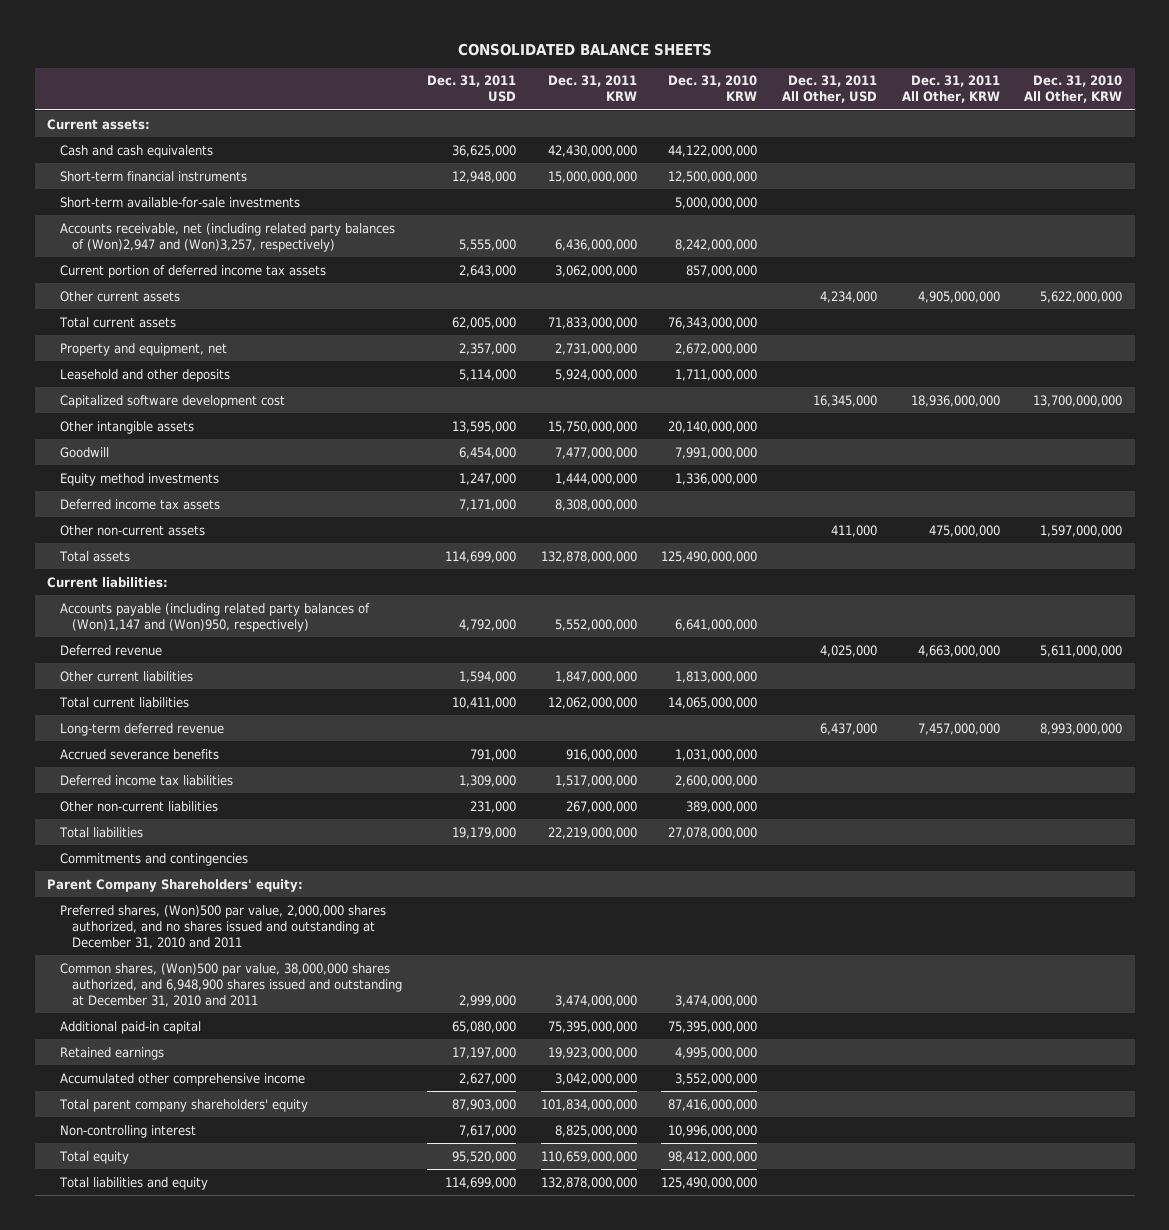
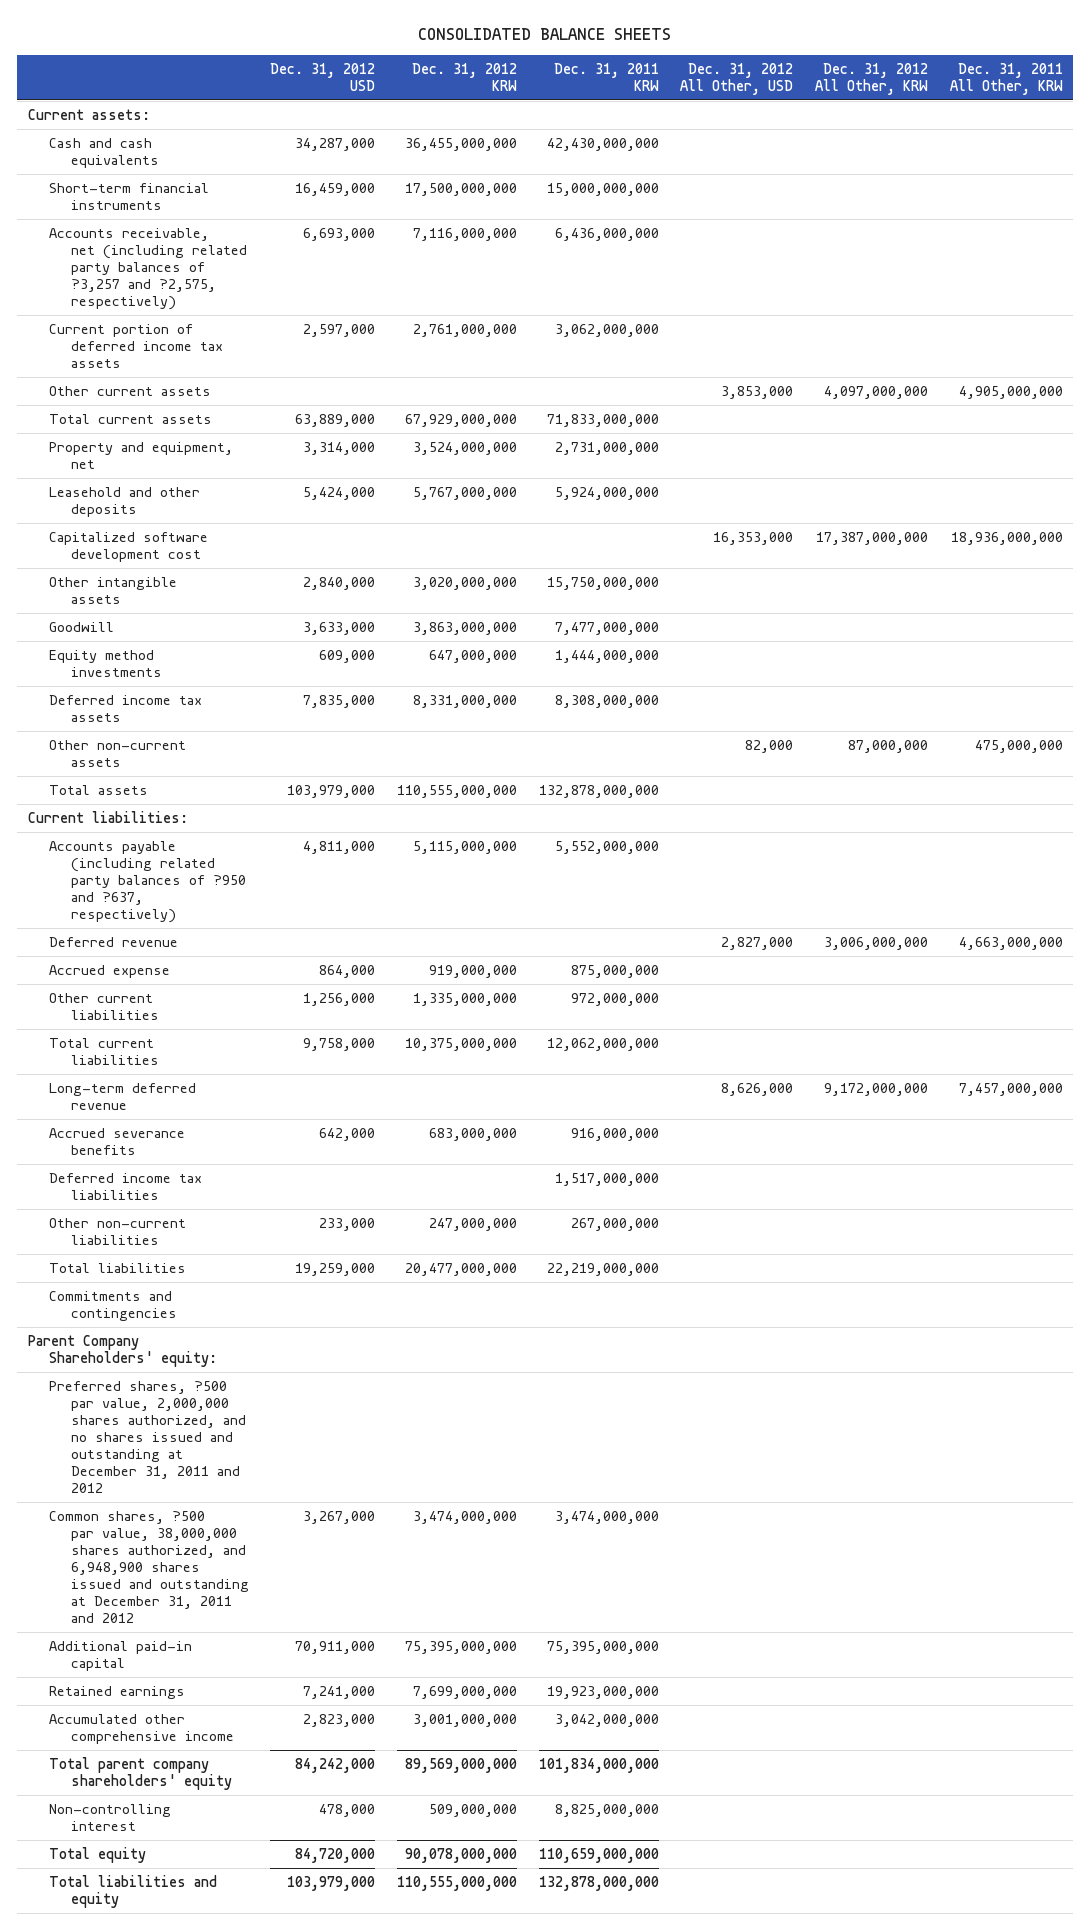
- | Dec. 31, 2011 USD | Dec. 31, 2011 KRW | Dec. 31, 2010 KRW | Dec. 31, 2011 All Other, USD | Dec. 31, 2011 All Other, KRW | Dec. 31, 2010 All Other, KRW
+ | Dec. 31, 2012 USD | Dec. 31, 2012 KRW | Dec. 31, 2011 KRW | Dec. 31, 2012 All Other, USD | Dec. 31, 2012 All Other, KRW | Dec. 31, 2011 All Other, KRW
- Short-term available-for-sale investments | | | 5,000,000,000 | | |
- Accounts receivable, net (including related party balances of (Won)2,947 and (Won)3,257, respectively) | 5,555,000 | 6,436,000,000 | 8,242,000,000 | | |
+ Accounts receivable, net (including related party balances of ?3,257 and ?2,575, respectively) | 6,693,000 | 7,116,000,000 | 6,436,000,000 | | |
- Accounts payable (including related party balances of (Won)1,147 and (Won)950, respectively) | 4,792,000 | 5,552,000,000 | 6,641,000,000 | | |
+ Accounts payable (including related party balances of ?950 and ?637, respectively) | 4,811,000 | 5,115,000,000 | 5,552,000,000 | | |
- Other current liabilities | 1,594,000 | 1,847,000,000 | 1,813,000,000 | | |
+ Accrued expense | 864,000 | 919,000,000 | 875,000,000 | | |
+ Other current liabilities | 1,256,000 | 1,335,000,000 | 972,000,000 | | |
- Preferred shares, (Won)500 par value, 2,000,000 shares authorized, and no shares issued and outstanding at December 31, 2010 and 2011
- Common shares, (Won)500 par value, 38,000,000 shares authorized, and 6,948,900 shares issued and outstanding at December 31, 2010 and 2011 | 2,999,000 | 3,474,000,000 | 3,474,000,000 | | |
+ Preferred shares, ?500 par value, 2,000,000 shares authorized, and no shares issued and outstanding at December 31, 2011 and 2012
+ Common shares, ?500 par value, 38,000,000 shares authorized, and 6,948,900 shares issued and outstanding at December 31, 2011 and 2012 | 3,267,000 | 3,474,000,000 | 3,474,000,000 | | |

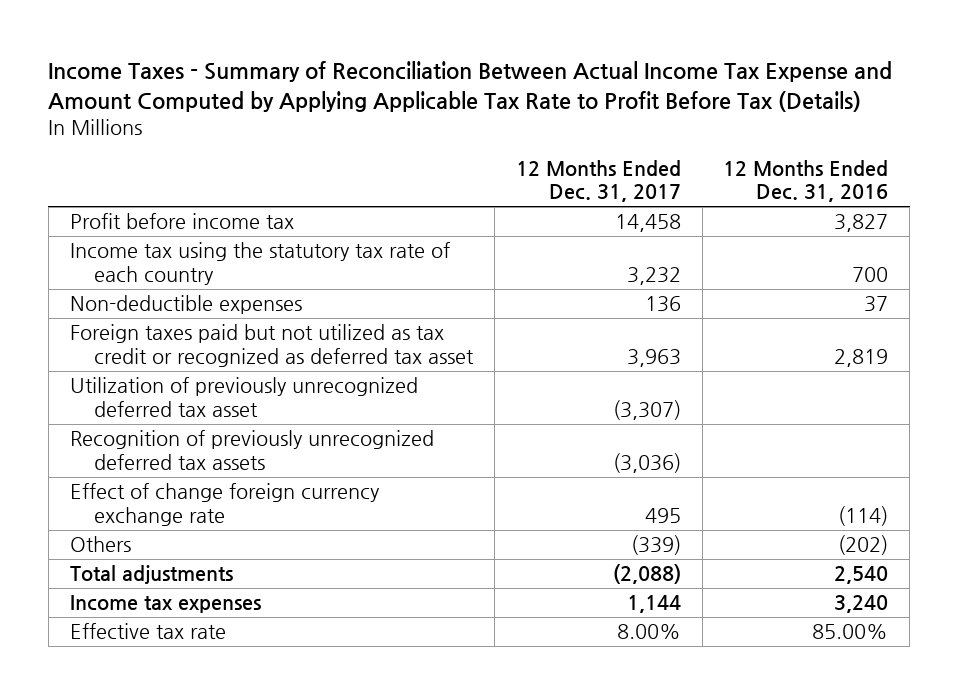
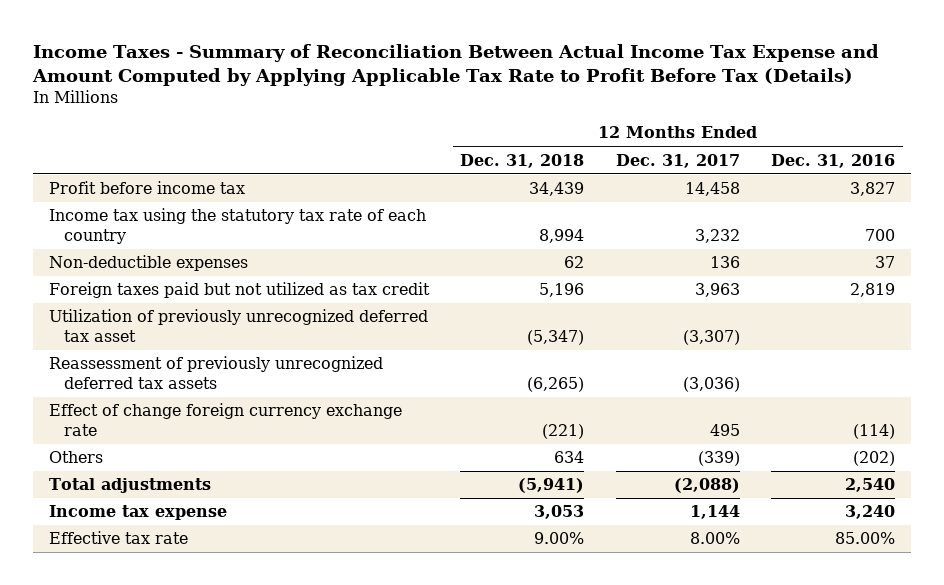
- | 12 Months Ended Dec. 31, 2017 | 12 Months Ended Dec. 31, 2016
+ | 12 Months Ended Dec. 31, 2018 | 12 Months Ended Dec. 31, 2017 | 12 Months Ended Dec. 31, 2016
- Foreign taxes paid but not utilized as tax credit or recognized as deferred tax asset | 3,963 | 2,819
+ Foreign taxes paid but not utilized as tax credit | 5,196 | 3,963 | 2,819
- Recognition of previously unrecognized deferred tax assets | (3,036) |
+ Reassessment of previously unrecognized deferred tax assets | (6,265) | (3,036) |
- Income tax expenses | 1,144 | 3,240
+ Income tax expense | 3,053 | 1,144 | 3,240

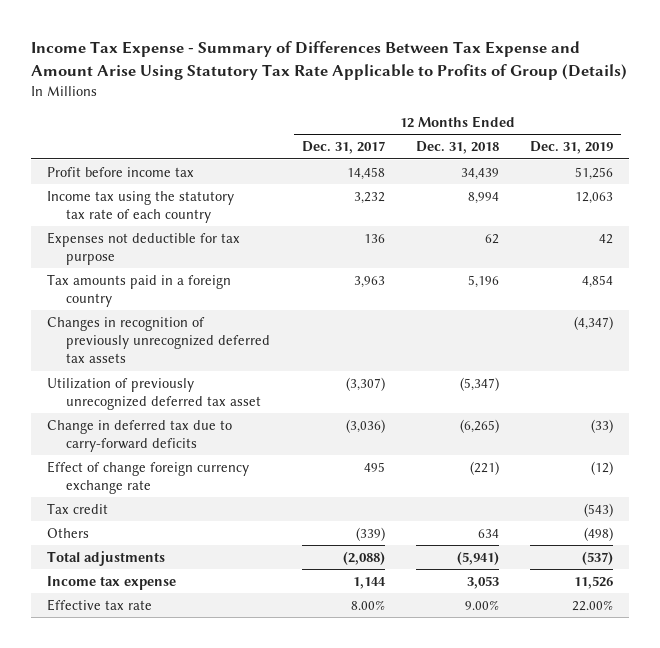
- Income Taxes - Summary of Reconciliation Between Actual Income Tax Expense and Amount Computed by Applying Applicable Tax Rate to Profit Before Tax (Details)
+ Income Tax Expense - Summary of Differences Between Tax Expense and Amount Arise Using Statutory Tax Rate Applicable to Profits of Group (Details)
- | 12 Months Ended Dec. 31, 2018 | 12 Months Ended Dec. 31, 2017 | 12 Months Ended Dec. 31, 2016
+ | 12 Months Ended Dec. 31, 2017 | 12 Months Ended Dec. 31, 2018 | 12 Months Ended Dec. 31, 2019
- Non-deductible expenses | 62 | 136 | 37
- Foreign taxes paid but not utilized as tax credit | 5,196 | 3,963 | 2,819
+ Expenses not deductible for tax purpose | 136 | 62 | 42
+ Tax amounts paid in a foreign country | 3,963 | 5,196 | 4,854
+ Changes in recognition of previously unrecognized deferred tax assets | | | (4,347)
- Reassessment of previously unrecognized deferred tax assets | (6,265) | (3,036) |
+ Change in deferred tax due to carry-forward deficits | (3,036) | (6,265) | (33)
+ Tax credit | | | (543)

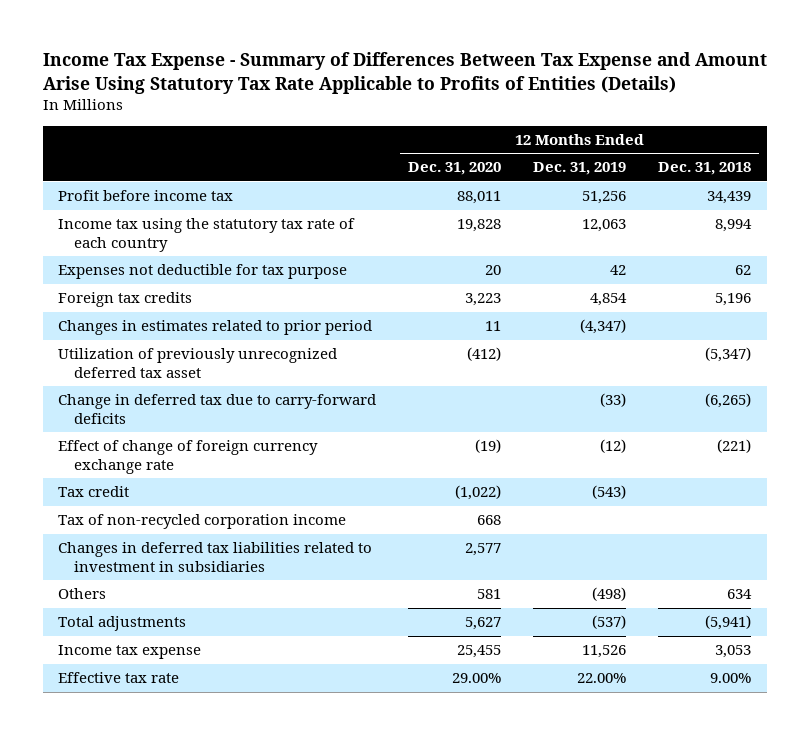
- Income Tax Expense - Summary of Differences Between Tax Expense and Amount Arise Using Statutory Tax Rate Applicable to Profits of Group (Details)
+ Income Tax Expense - Summary of Differences Between Tax Expense and Amount Arise Using Statutory Tax Rate Applicable to Profits of Entities (Details)
- | 12 Months Ended Dec. 31, 2017 | 12 Months Ended Dec. 31, 2018 | 12 Months Ended Dec. 31, 2019
+ | 12 Months Ended Dec. 31, 2020 | 12 Months Ended Dec. 31, 2019 | 12 Months Ended Dec. 31, 2018
- Tax amounts paid in a foreign country | 3,963 | 5,196 | 4,854
- Changes in recognition of previously unrecognized deferred tax assets | | | (4,347)
+ Foreign tax credits | 3,223 | 4,854 | 5,196
+ Changes in estimates related to prior period | 11 | (4,347) |
- Effect of change foreign currency exchange rate | 495 | (221) | (12)
+ Effect of change of foreign currency exchange rate | (19) | (12) | (221)
+ Tax of non-recycled corporation income | 668 | |
+ Changes in deferred tax liabilities related to investment in subsidiaries | 2,577 | |

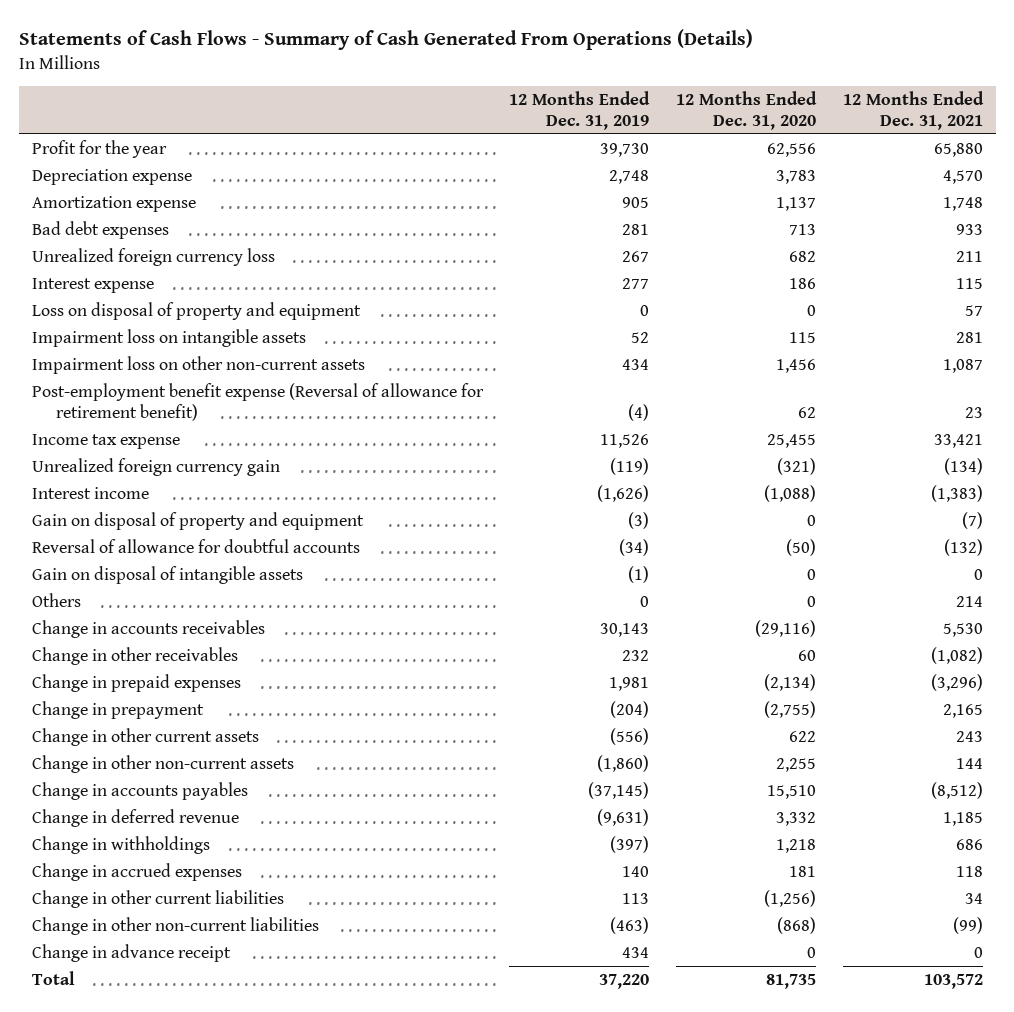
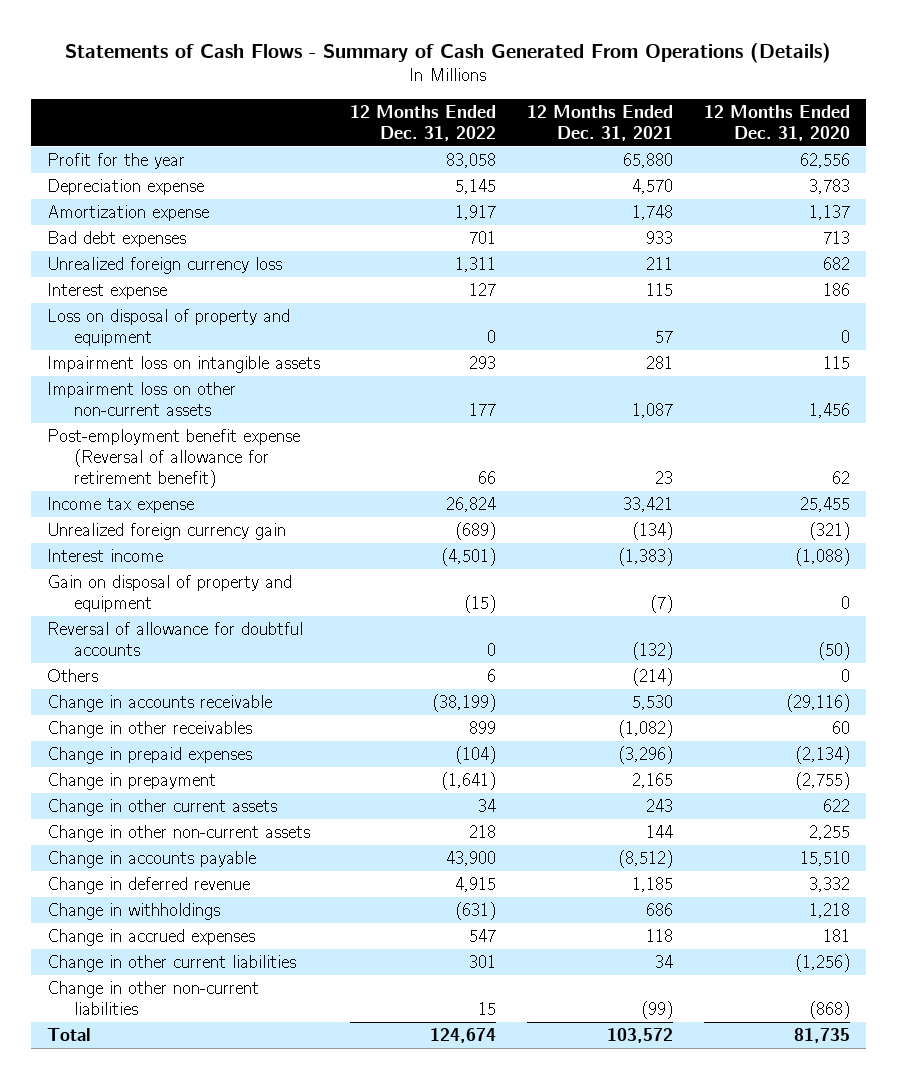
- | 12 Months Ended Dec. 31, 2019 | 12 Months Ended Dec. 31, 2020 | 12 Months Ended Dec. 31, 2021
+ | 12 Months Ended Dec. 31, 2022 | 12 Months Ended Dec. 31, 2021 | 12 Months Ended Dec. 31, 2020
- Gain on disposal of intangible assets | (1) | 0 | 0
- Others | 0 | 0 | 214
- Change in accounts receivables | 30,143 | (29,116) | 5,530
+ Others | 6 | (214) | 0
+ Change in accounts receivable | (38,199) | 5,530 | (29,116)
- Change in accounts payables | (37,145) | 15,510 | (8,512)
+ Change in accounts payable | 43,900 | (8,512) | 15,510
- Change in advance receipt | 434 | 0 | 0

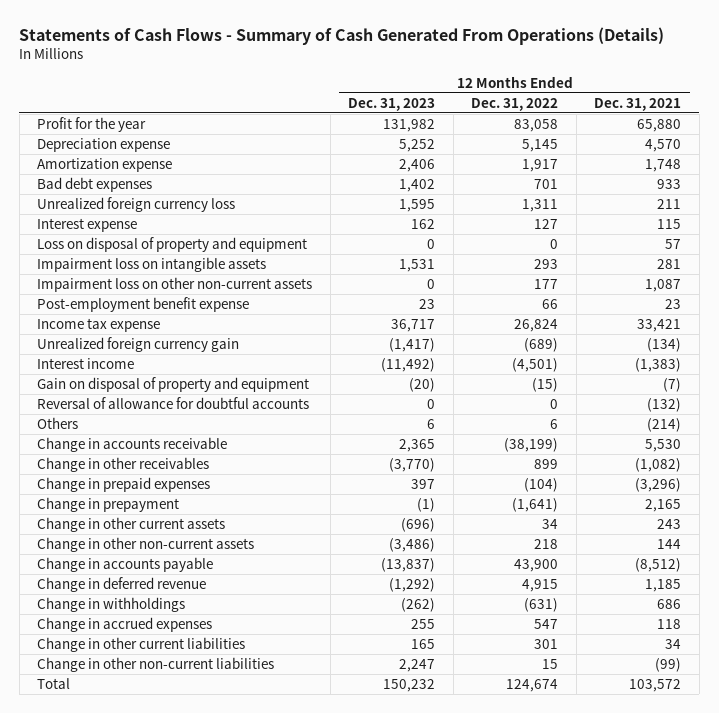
- | 12 Months Ended Dec. 31, 2022 | 12 Months Ended Dec. 31, 2021 | 12 Months Ended Dec. 31, 2020
+ | 12 Months Ended Dec. 31, 2023 | 12 Months Ended Dec. 31, 2022 | 12 Months Ended Dec. 31, 2021
- Post-employment benefit expense (Reversal of allowance for retirement benefit) | 66 | 23 | 62
+ Post-employment benefit expense | 23 | 66 | 23

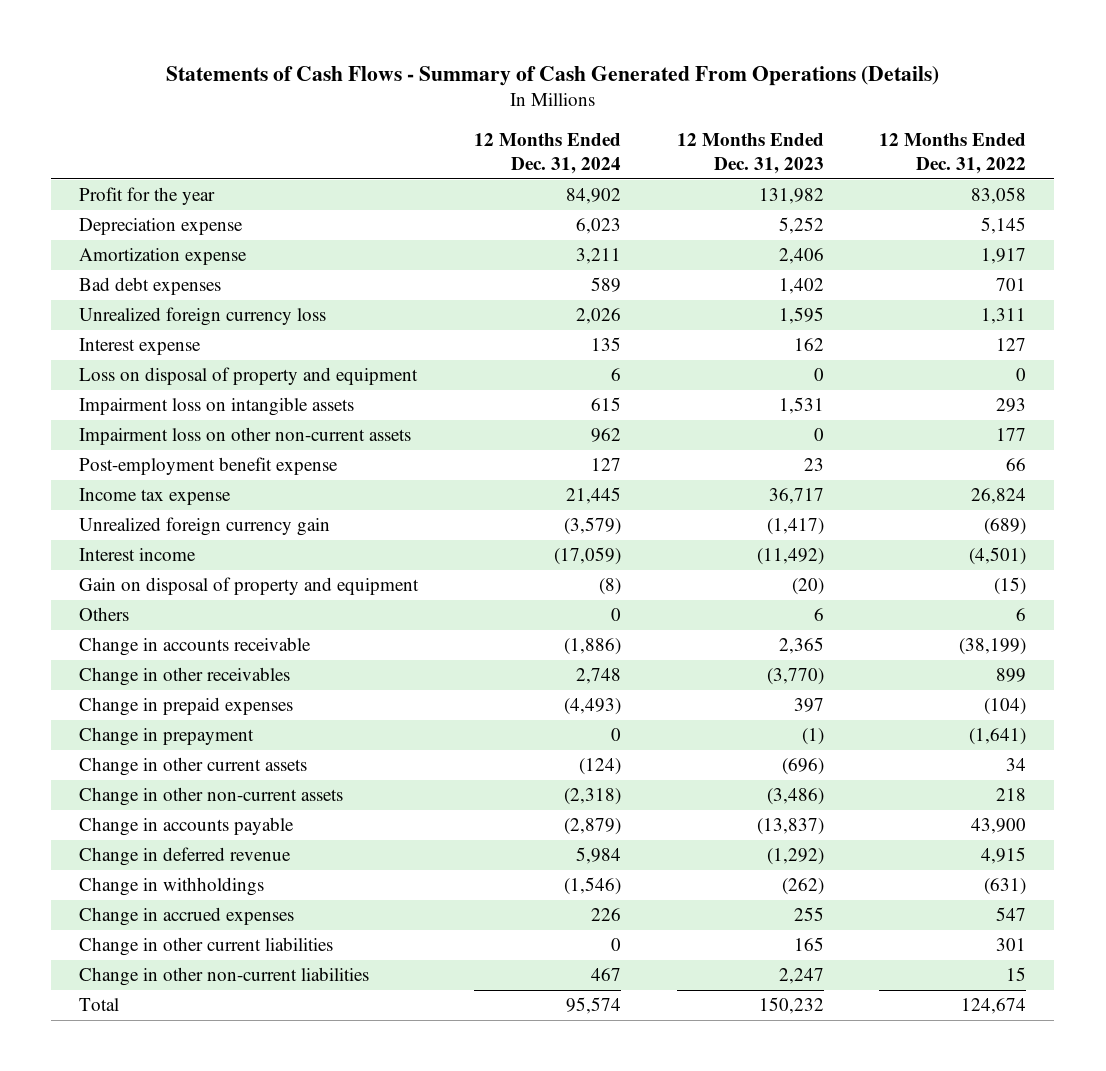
- | 12 Months Ended Dec. 31, 2023 | 12 Months Ended Dec. 31, 2022 | 12 Months Ended Dec. 31, 2021
+ | 12 Months Ended Dec. 31, 2024 | 12 Months Ended Dec. 31, 2023 | 12 Months Ended Dec. 31, 2022
- Reversal of allowance for doubtful accounts | 0 | 0 | (132)

